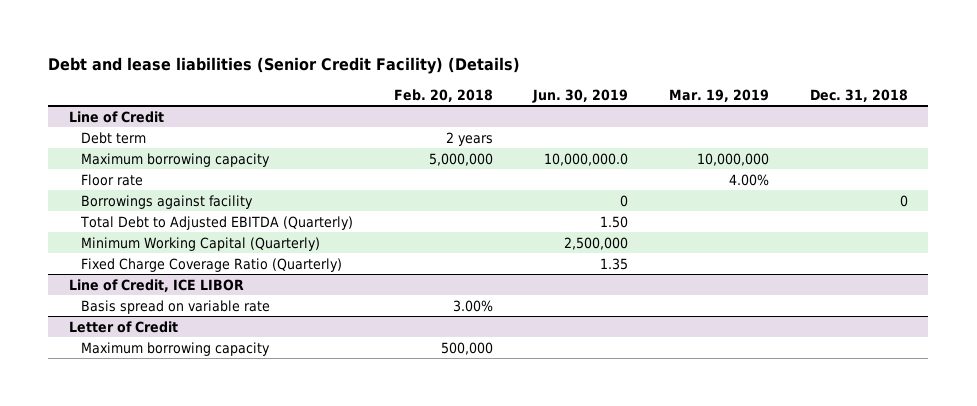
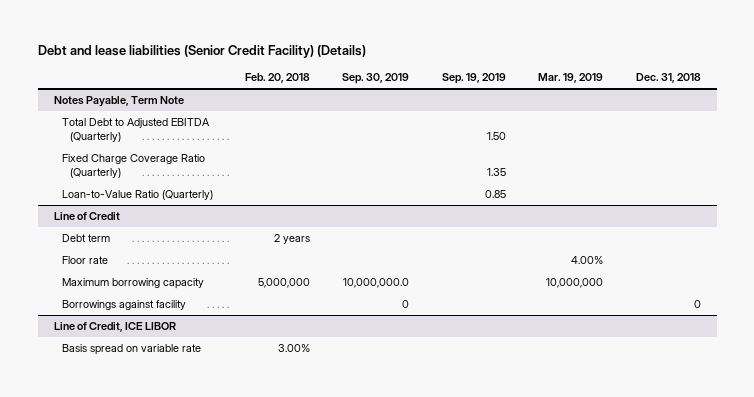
- | Feb. 20, 2018 | Jun. 30, 2019 | Mar. 19, 2019 | Dec. 31, 2018
+ | Feb. 20, 2018 | Sep. 30, 2019 | Sep. 19, 2019 | Mar. 19, 2019 | Dec. 31, 2018
+ Notes Payable, Term Note
+ Total Debt to Adjusted EBITDA (Quarterly) | | | 1.50 | |
+ Fixed Charge Coverage Ratio (Quarterly) | | | 1.35 | |
+ Loan-to-Value Ratio (Quarterly) | | | 0.85 | |
@ Line of Credit
moved down: Maximum borrowing capacity | 5,000,000 | 10,000,000.0 | | 10,000,000 |
- Total Debt to Adjusted EBITDA (Quarterly) | | 1.50 | |
- Minimum Working Capital (Quarterly) | | 2,500,000 | |
- Fixed Charge Coverage Ratio (Quarterly) | | 1.35 | |
- Letter of Credit
- Maximum borrowing capacity | 500,000 | | |

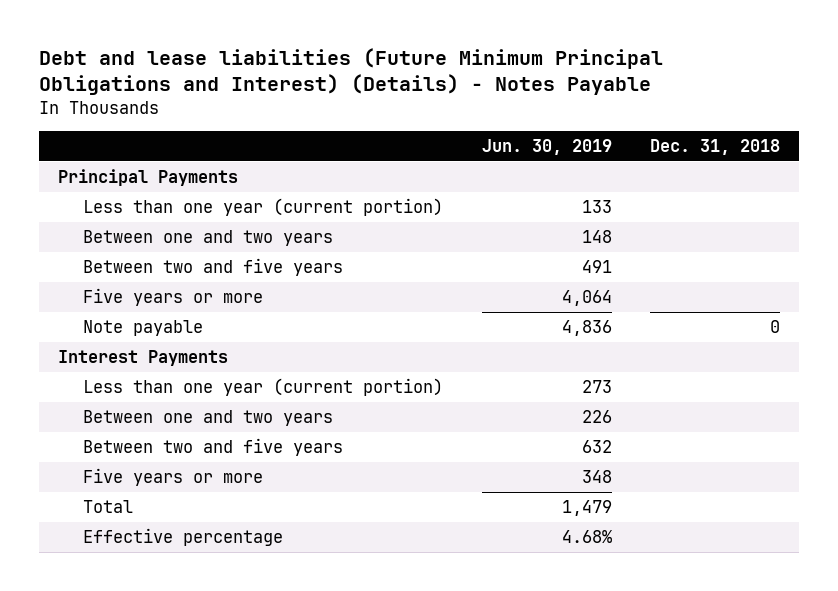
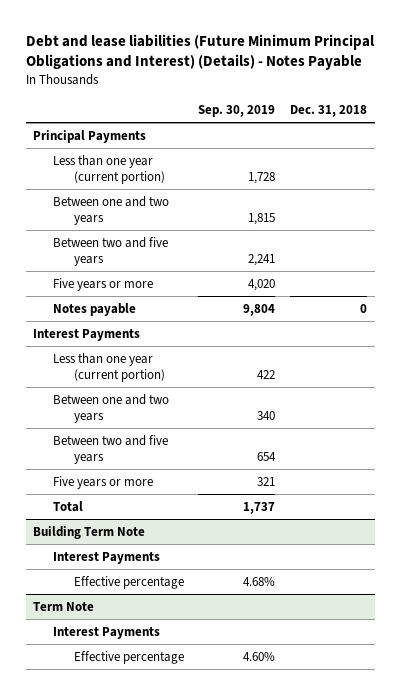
- | Jun. 30, 2019 | Dec. 31, 2018
+ | Sep. 30, 2019 | Dec. 31, 2018
- Note payable | 4,836 | 0
+ Notes payable | 9,804 | 0
- Effective percentage | 4.68% |
+ Building Term Note
+ Interest Payments
+ Effective percentage | 4.68% |
+ Term Note
+ Interest Payments
+ Effective percentage | 4.60% |

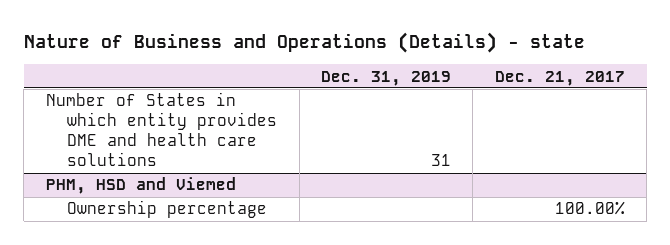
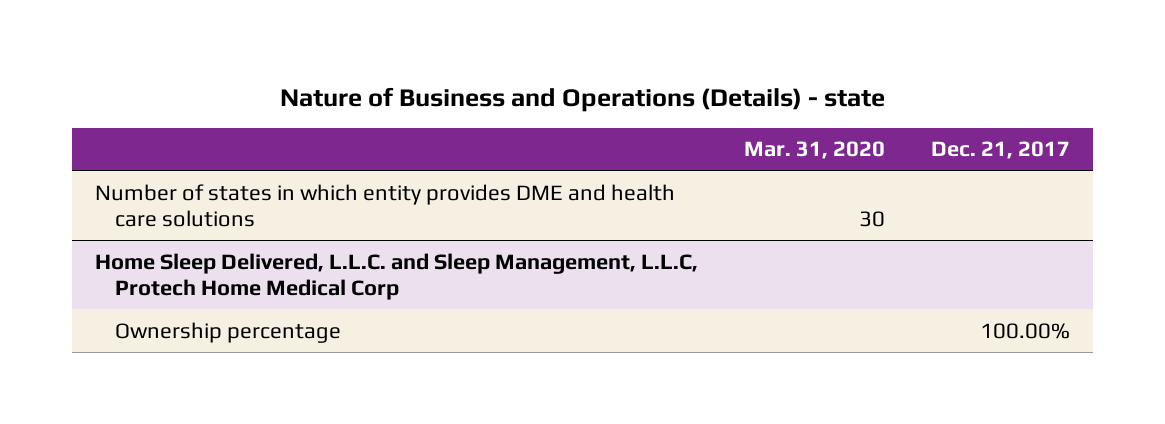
- | Dec. 31, 2019 | Dec. 21, 2017
+ | Mar. 31, 2020 | Dec. 21, 2017
- Number of States in which entity provides DME and health care solutions | 31 |
- PHM, HSD and Viemed
+ Number of states in which entity provides DME and health care solutions | 30 |
+ Home Sleep Delivered, L.L.C. and Sleep Management, L.L.C, Protech Home Medical Corp

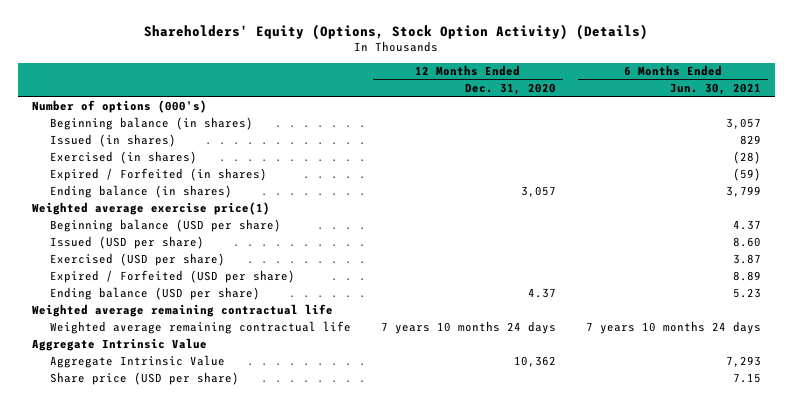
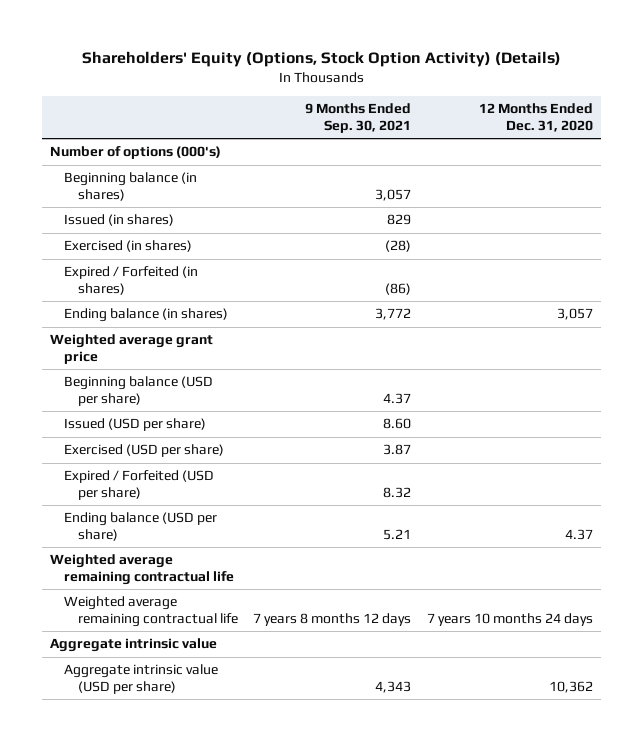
- | 12 Months Ended Dec. 31, 2020 | 6 Months Ended Jun. 30, 2021
+ | 9 Months Ended Sep. 30, 2021 | 12 Months Ended Dec. 31, 2020
- Weighted average exercise price(1)
+ Weighted average grant price
- Aggregate Intrinsic Value
- Aggregate Intrinsic Value | 10,362 | 7,293
- Share price (USD per share) | | 7.15
+ Aggregate intrinsic value
+ Aggregate intrinsic value (USD per share) | 4,343 | 10,362

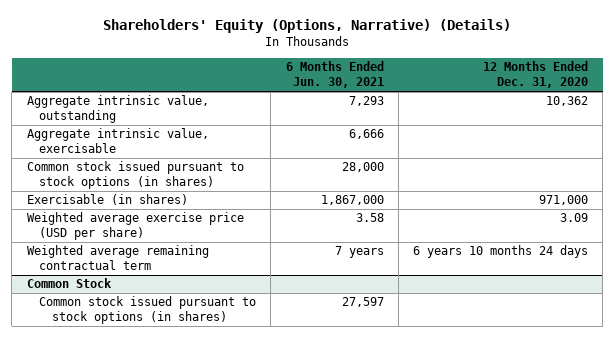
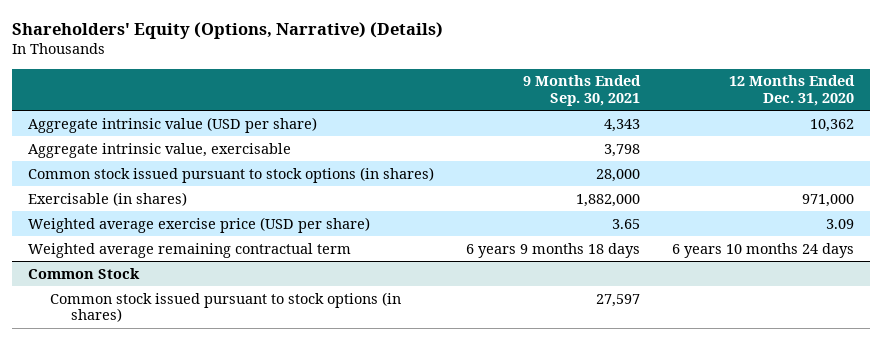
- | 6 Months Ended Jun. 30, 2021 | 12 Months Ended Dec. 31, 2020
+ | 9 Months Ended Sep. 30, 2021 | 12 Months Ended Dec. 31, 2020
- Aggregate intrinsic value, outstanding | 7,293 | 10,362
+ Aggregate intrinsic value (USD per share) | 4,343 | 10,362

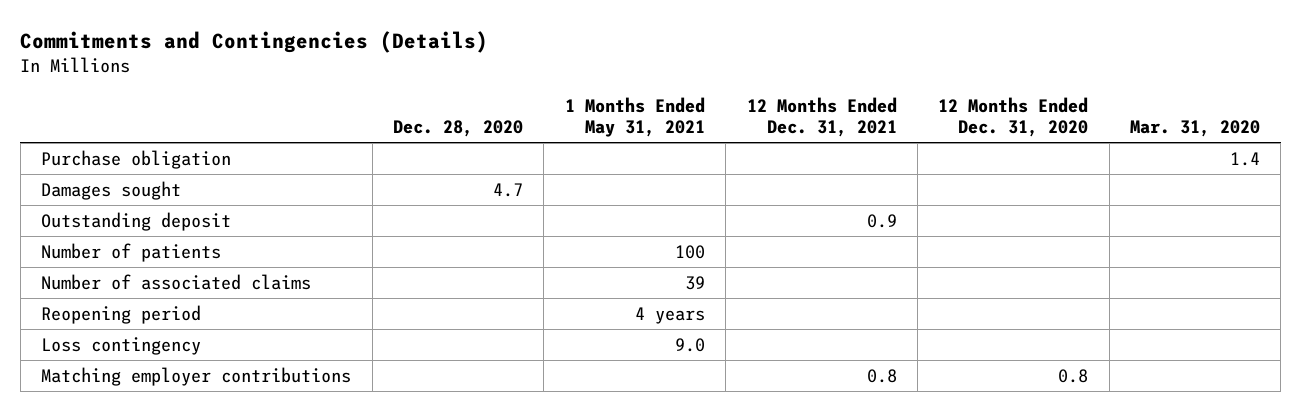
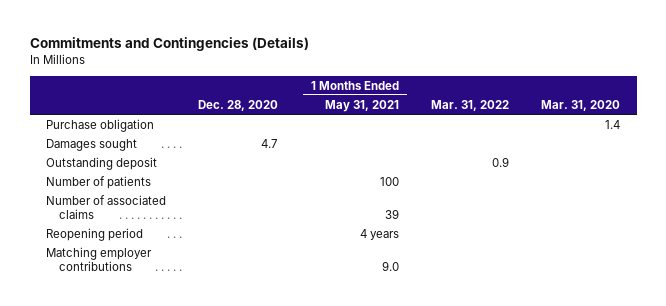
- | Dec. 28, 2020 | 1 Months Ended May 31, 2021 | 12 Months Ended Dec. 31, 2021 | 12 Months Ended Dec. 31, 2020 | Mar. 31, 2020
+ | Dec. 28, 2020 | 1 Months Ended May 31, 2021 | Mar. 31, 2022 | Mar. 31, 2020
- Loss contingency | | 9.0 | | |
- Matching employer contributions | | | 0.8 | 0.8 |
+ Matching employer contributions | | 9.0 | |

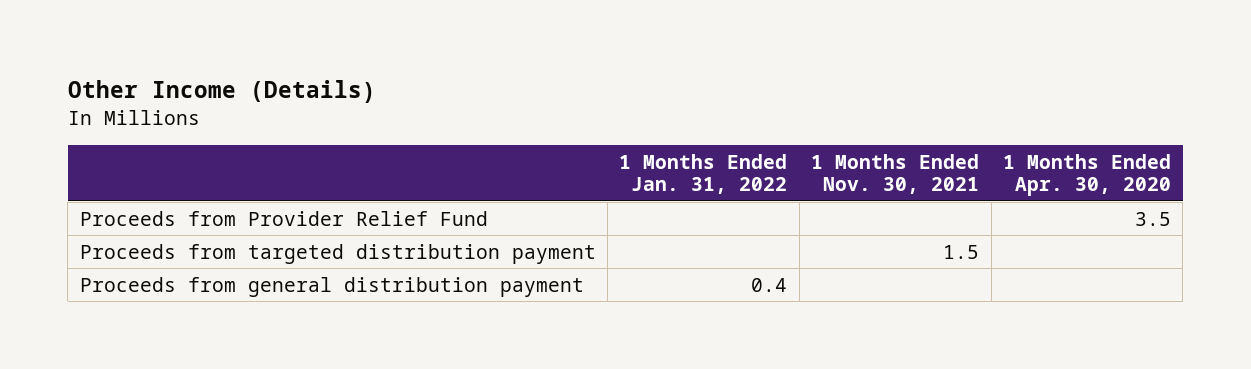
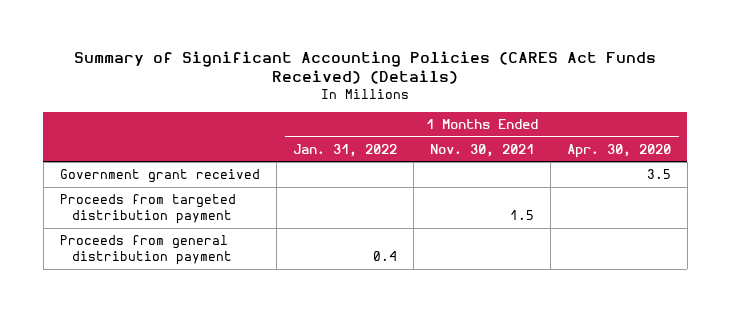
- Other Income (Details)
+ Summary of Significant Accounting Policies (CARES Act Funds Received) (Details)
- Proceeds from Provider Relief Fund | | | 3.5
+ Government grant received | | | 3.5

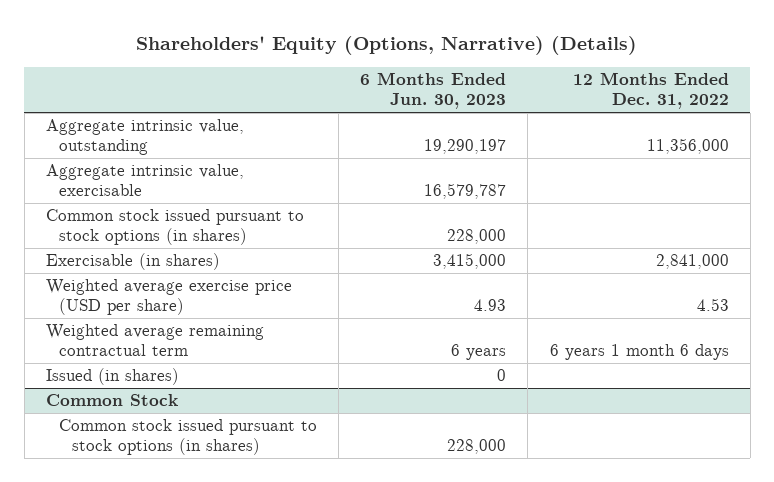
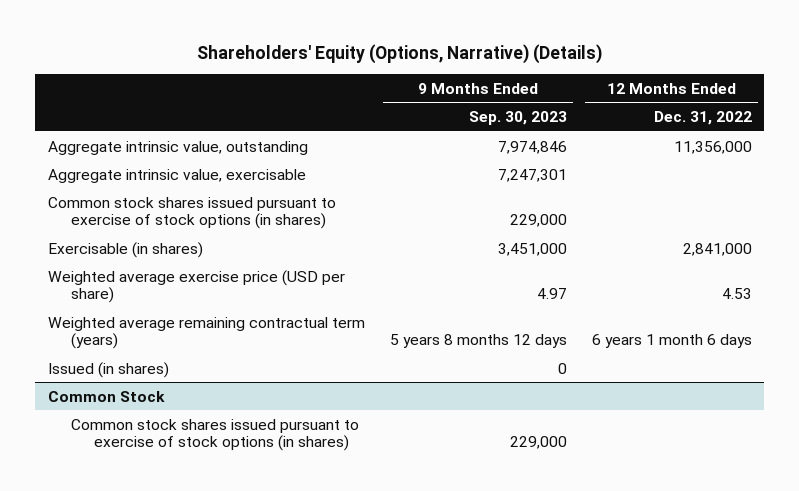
- | 6 Months Ended Jun. 30, 2023 | 12 Months Ended Dec. 31, 2022
+ | 9 Months Ended Sep. 30, 2023 | 12 Months Ended Dec. 31, 2022
- Common stock issued pursuant to stock options (in shares) | 228,000 |
+ Common stock shares issued pursuant to exercise of stock options (in shares) | 229,000 |
- Weighted average remaining contractual term | 6 years | 6 years 1 month 6 days
+ Weighted average remaining contractual term (years) | 5 years 8 months 12 days | 6 years 1 month 6 days
@ Common Stock
- Common stock issued pursuant to stock options (in shares) | 228,000 |
+ Common stock shares issued pursuant to exercise of stock options (in shares) | 229,000 |

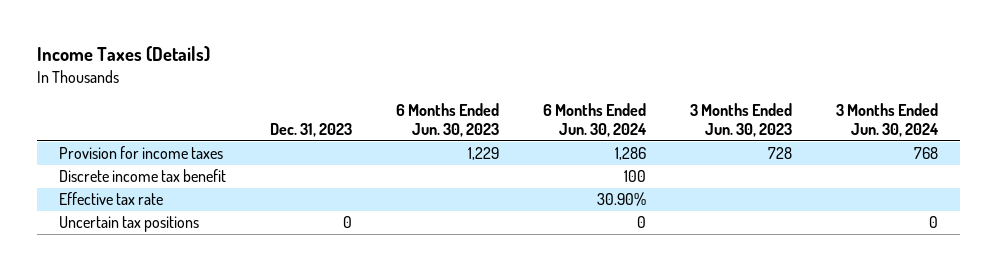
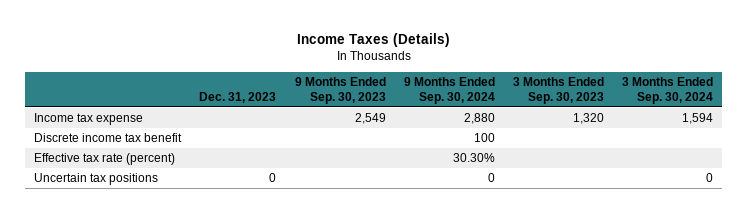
- | Dec. 31, 2023 | 6 Months Ended Jun. 30, 2023 | 6 Months Ended Jun. 30, 2024 | 3 Months Ended Jun. 30, 2023 | 3 Months Ended Jun. 30, 2024
+ | Dec. 31, 2023 | 9 Months Ended Sep. 30, 2023 | 9 Months Ended Sep. 30, 2024 | 3 Months Ended Sep. 30, 2023 | 3 Months Ended Sep. 30, 2024
- Provision for income taxes | | 1,229 | 1,286 | 728 | 768
+ Income tax expense | | 2,549 | 2,880 | 1,320 | 1,594
- Effective tax rate | | | 30.90% | |
+ Effective tax rate (percent) | | | 30.30% | |

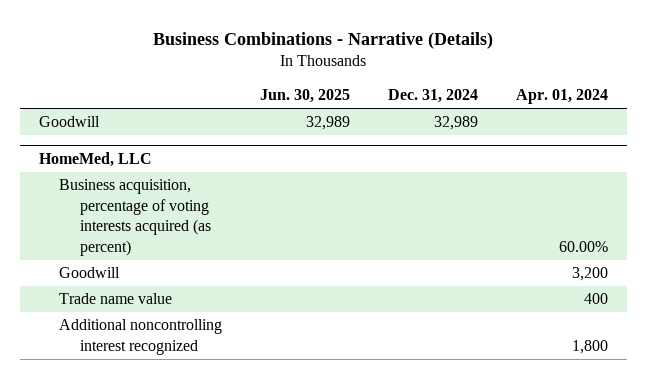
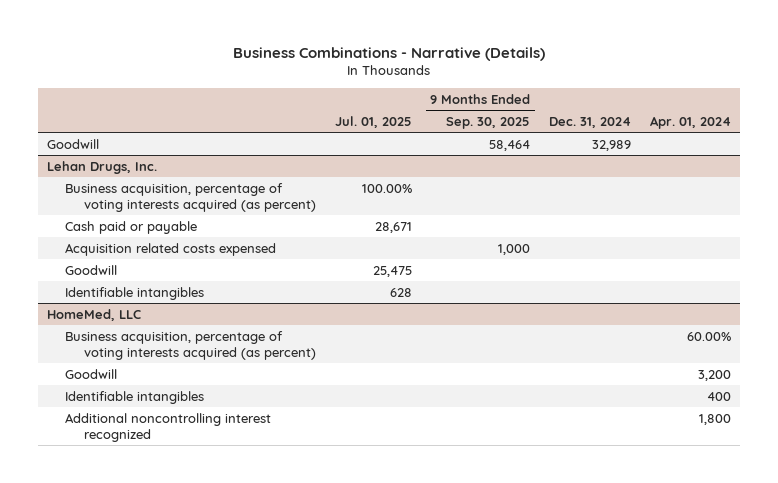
- | Jun. 30, 2025 | Dec. 31, 2024 | Apr. 01, 2024
+ | Jul. 01, 2025 | 9 Months Ended Sep. 30, 2025 | Dec. 31, 2024 | Apr. 01, 2024
+ Lehan Drugs, Inc.
+ Business acquisition, percentage of voting interests acquired (as percent) | 100.00% | | |
+ Cash paid or payable | 28,671 | | |
+ Acquisition related costs expensed | | 1,000 | |
+ Goodwill | 25,475 | | |
+ Identifiable intangibles | 628 | | |
@ HomeMed, LLC
- Trade name value | | | 400
+ Identifiable intangibles | | | | 400

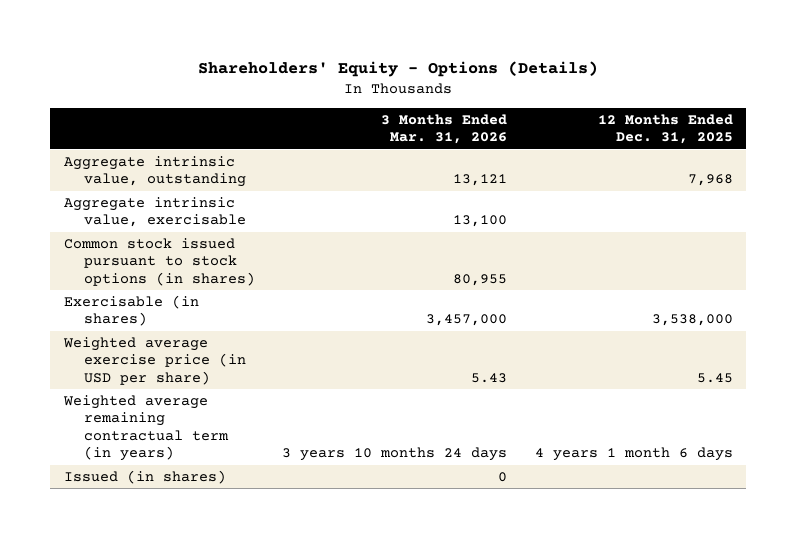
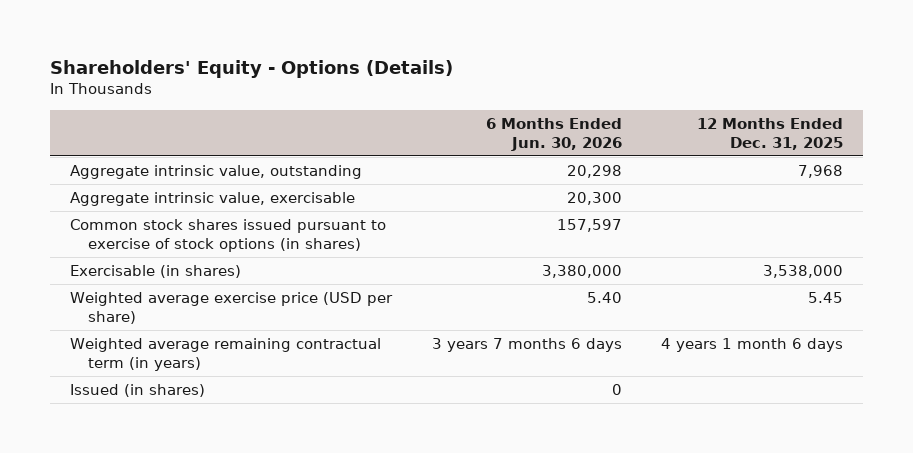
- | 3 Months Ended Mar. 31, 2026 | 12 Months Ended Dec. 31, 2025
+ | 6 Months Ended Jun. 30, 2026 | 12 Months Ended Dec. 31, 2025
- Common stock issued pursuant to stock options (in shares) | 80,955 |
+ Common stock shares issued pursuant to exercise of stock options (in shares) | 157,597 |
- Weighted average exercise price (in USD per share) | 5.43 | 5.45
+ Weighted average exercise price (USD per share) | 5.40 | 5.45

